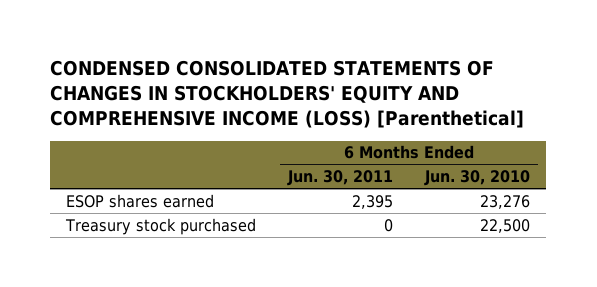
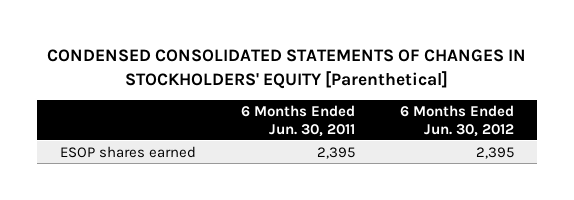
- CONDENSED CONSOLIDATED STATEMENTS OF CHANGES IN STOCKHOLDERS' EQUITY AND COMPREHENSIVE INCOME (LOSS) [Parenthetical]
+ CONDENSED CONSOLIDATED STATEMENTS OF CHANGES IN STOCKHOLDERS' EQUITY [Parenthetical]
- | 6 Months Ended Jun. 30, 2011 | 6 Months Ended Jun. 30, 2010
+ | 6 Months Ended Jun. 30, 2011 | 6 Months Ended Jun. 30, 2012
- Treasury stock purchased | 0 | 22,500

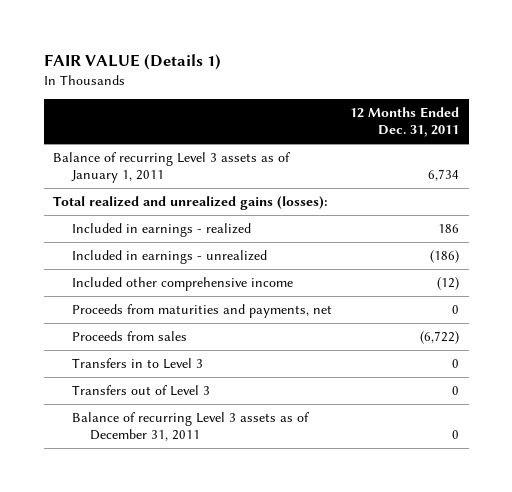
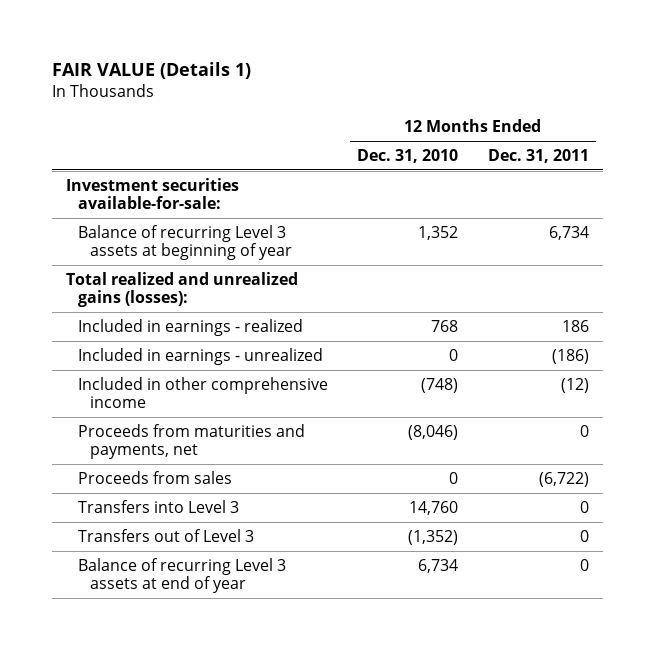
- | 12 Months Ended Dec. 31, 2011
+ | 12 Months Ended Dec. 31, 2010 | 12 Months Ended Dec. 31, 2011
- Balance of recurring Level 3 assets as of January 1, 2011 | 6,734
+ Investment securities available-for-sale:
+ Balance of recurring Level 3 assets at beginning of year | 1,352 | 6,734
- Included other comprehensive income | (12)
+ Included in other comprehensive income | (748) | (12)
- Transfers in to Level 3 | 0
+ Transfers into Level 3 | 14,760 | 0
- Balance of recurring Level 3 assets as of December 31, 2011 | 0
+ Balance of recurring Level 3 assets at end of year | 6,734 | 0

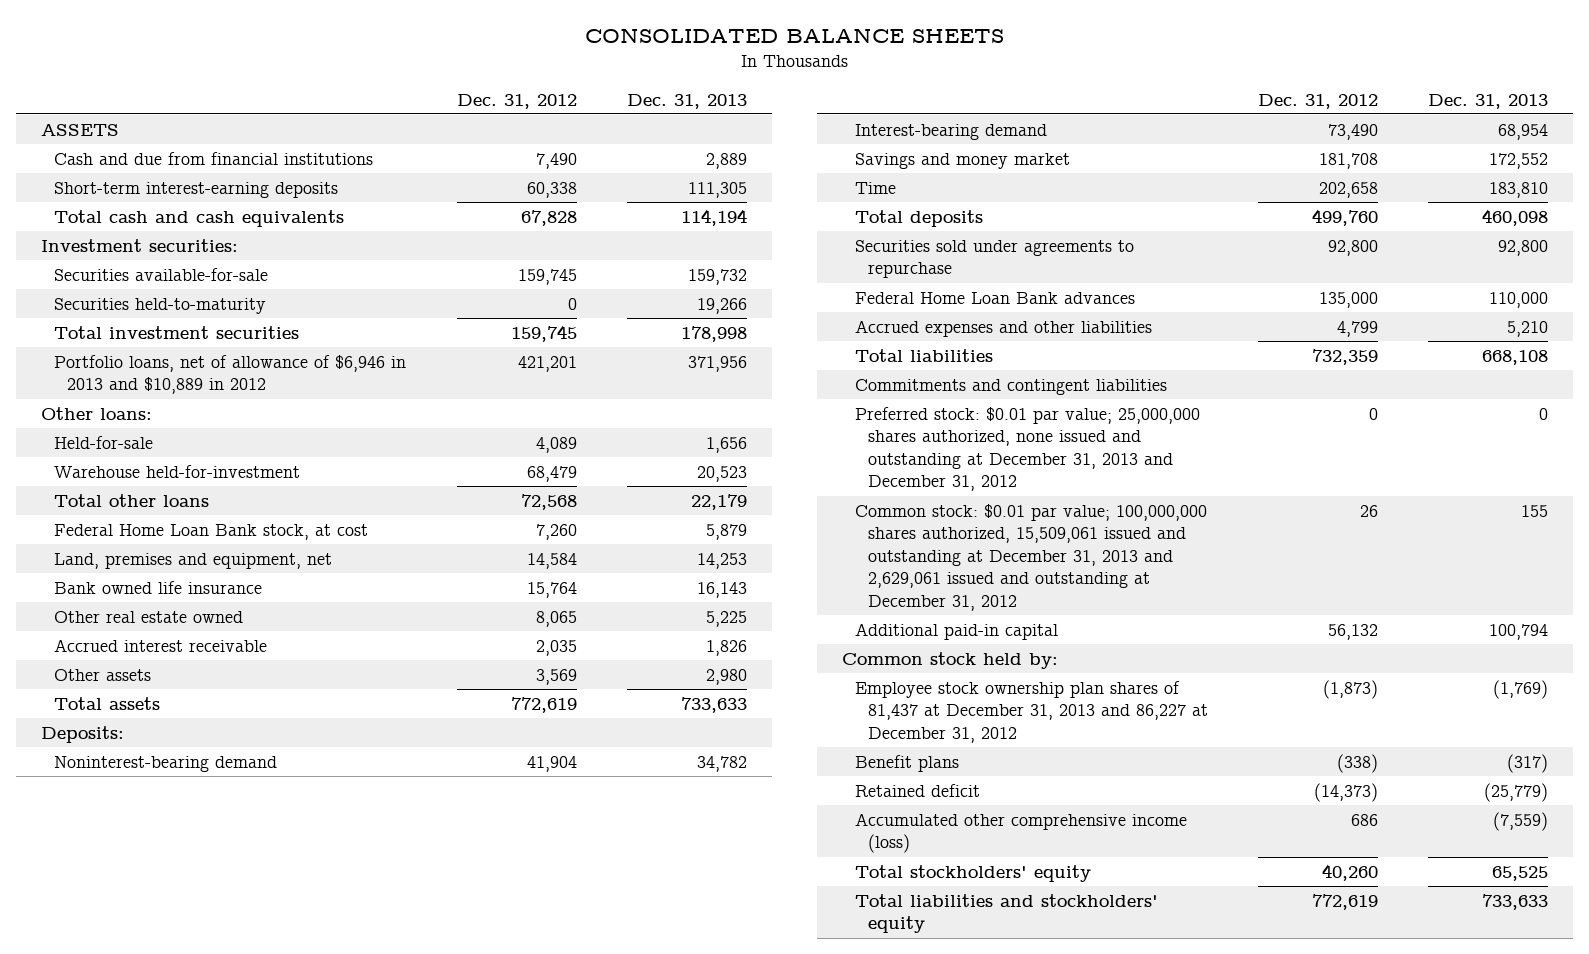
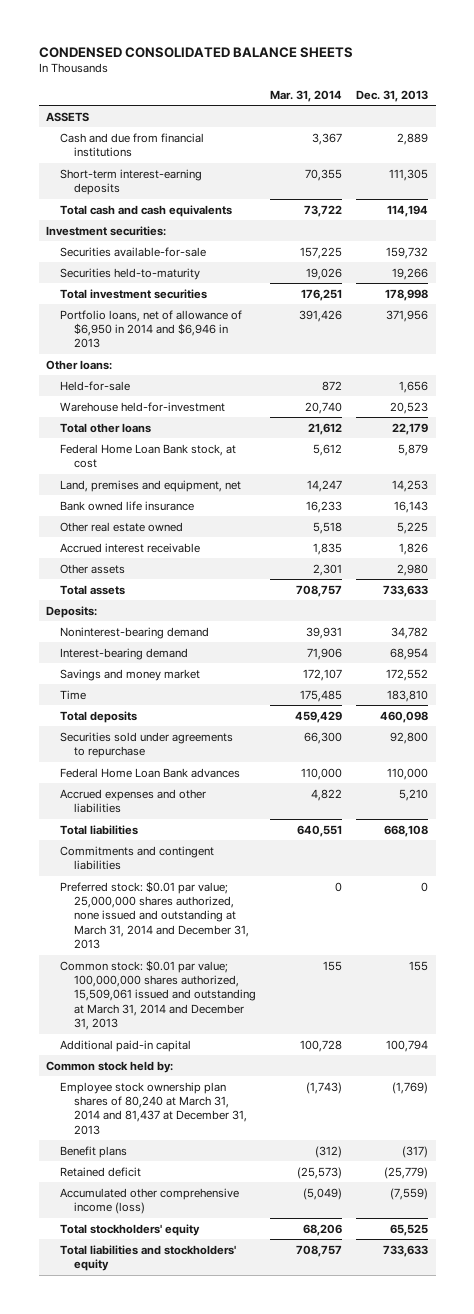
- CONSOLIDATED BALANCE SHEETS
+ CONDENSED CONSOLIDATED BALANCE SHEETS
- | Dec. 31, 2012 | Dec. 31, 2013
+ | Mar. 31, 2014 | Dec. 31, 2013
- Portfolio loans, net of allowance of $6,946 in 2013 and $10,889 in 2012 | 421,201 | 371,956
+ Portfolio loans, net of allowance of $6,950 in 2014 and $6,946 in 2013 | 391,426 | 371,956
- Preferred stock: $0.01 par value; 25,000,000 shares authorized, none issued and outstanding at December 31, 2013 and December 31, 2012 | 0 | 0
- Common stock: $0.01 par value; 100,000,000 shares authorized, 15,509,061 issued and outstanding at December 31, 2013 and 2,629,061 issued and outstanding at December 31, 2012 | 26 | 155
+ Preferred stock: $0.01 par value; 25,000,000 shares authorized, none issued and outstanding at March 31, 2014 and December 31, 2013 | 0 | 0
+ Common stock: $0.01 par value; 100,000,000 shares authorized, 15,509,061 issued and outstanding at March 31, 2014 and December 31, 2013 | 155 | 155
- Employee stock ownership plan shares of 81,437 at December 31, 2013 and 86,227 at December 31, 2012 | (1,873) | (1,769)
+ Employee stock ownership plan shares of 80,240 at March 31, 2014 and 81,437 at December 31, 2013 | (1,743) | (1,769)

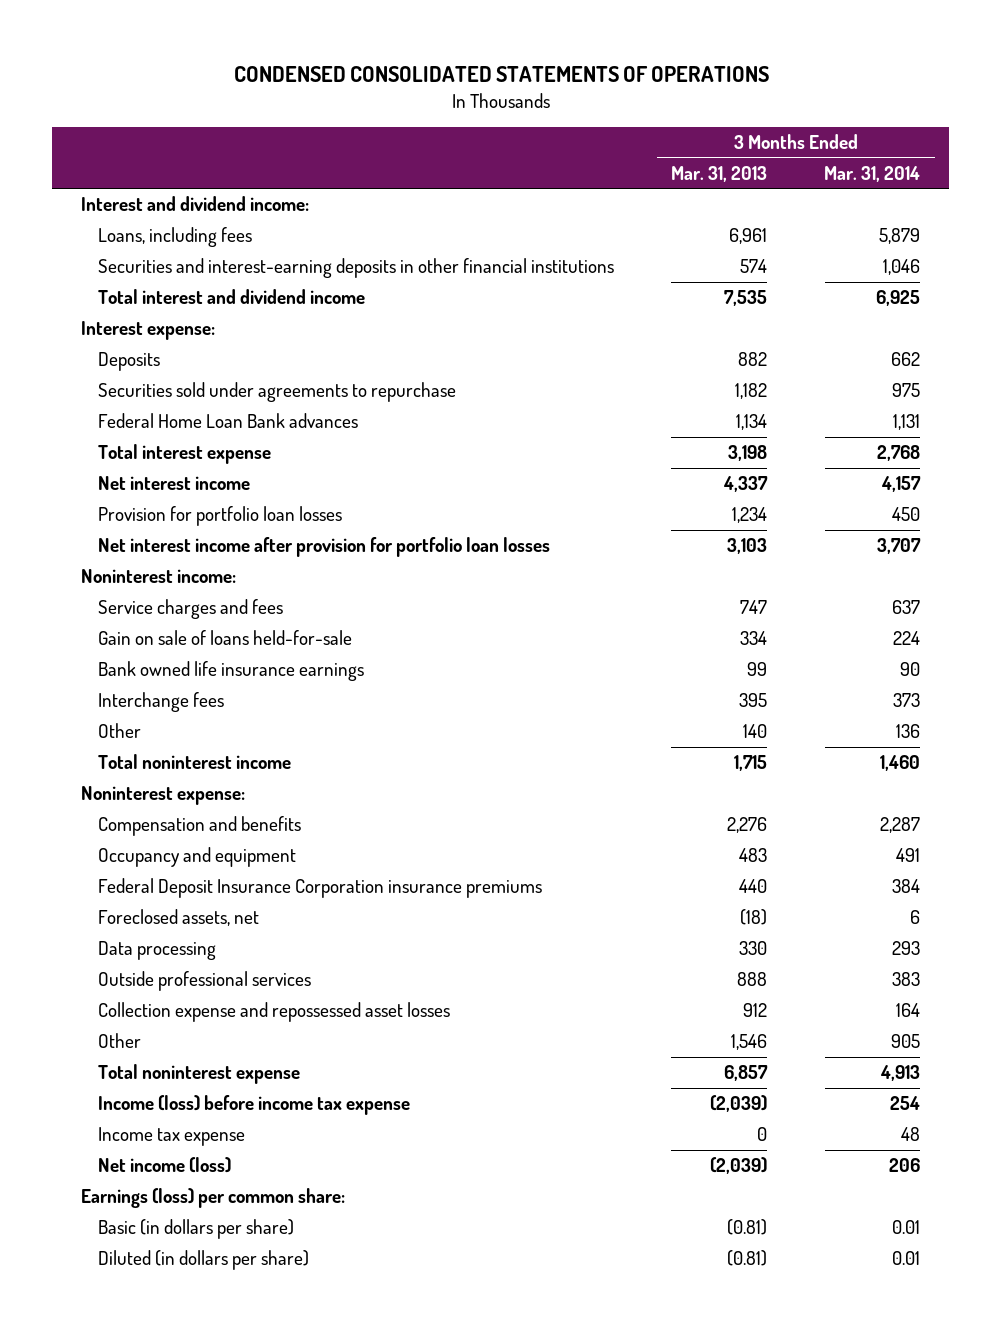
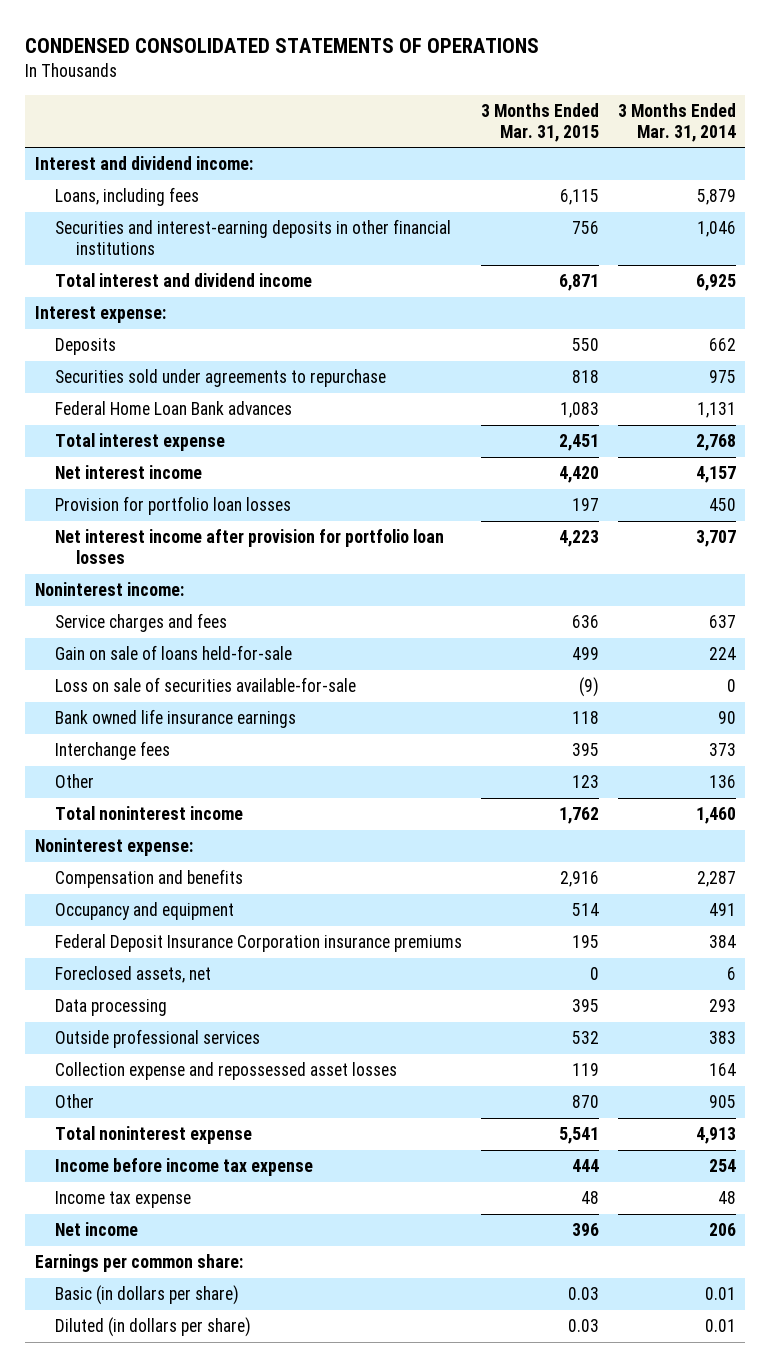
- | 3 Months Ended Mar. 31, 2013 | 3 Months Ended Mar. 31, 2014
+ | 3 Months Ended Mar. 31, 2015 | 3 Months Ended Mar. 31, 2014
+ Loss on sale of securities available-for-sale | (9) | 0
- Income (loss) before income tax expense | (2,039) | 254
+ Income before income tax expense | 444 | 254
- Net income (loss) | (2,039) | 206
- Earnings (loss) per common share:
+ Net income | 396 | 206
+ Earnings per common share:

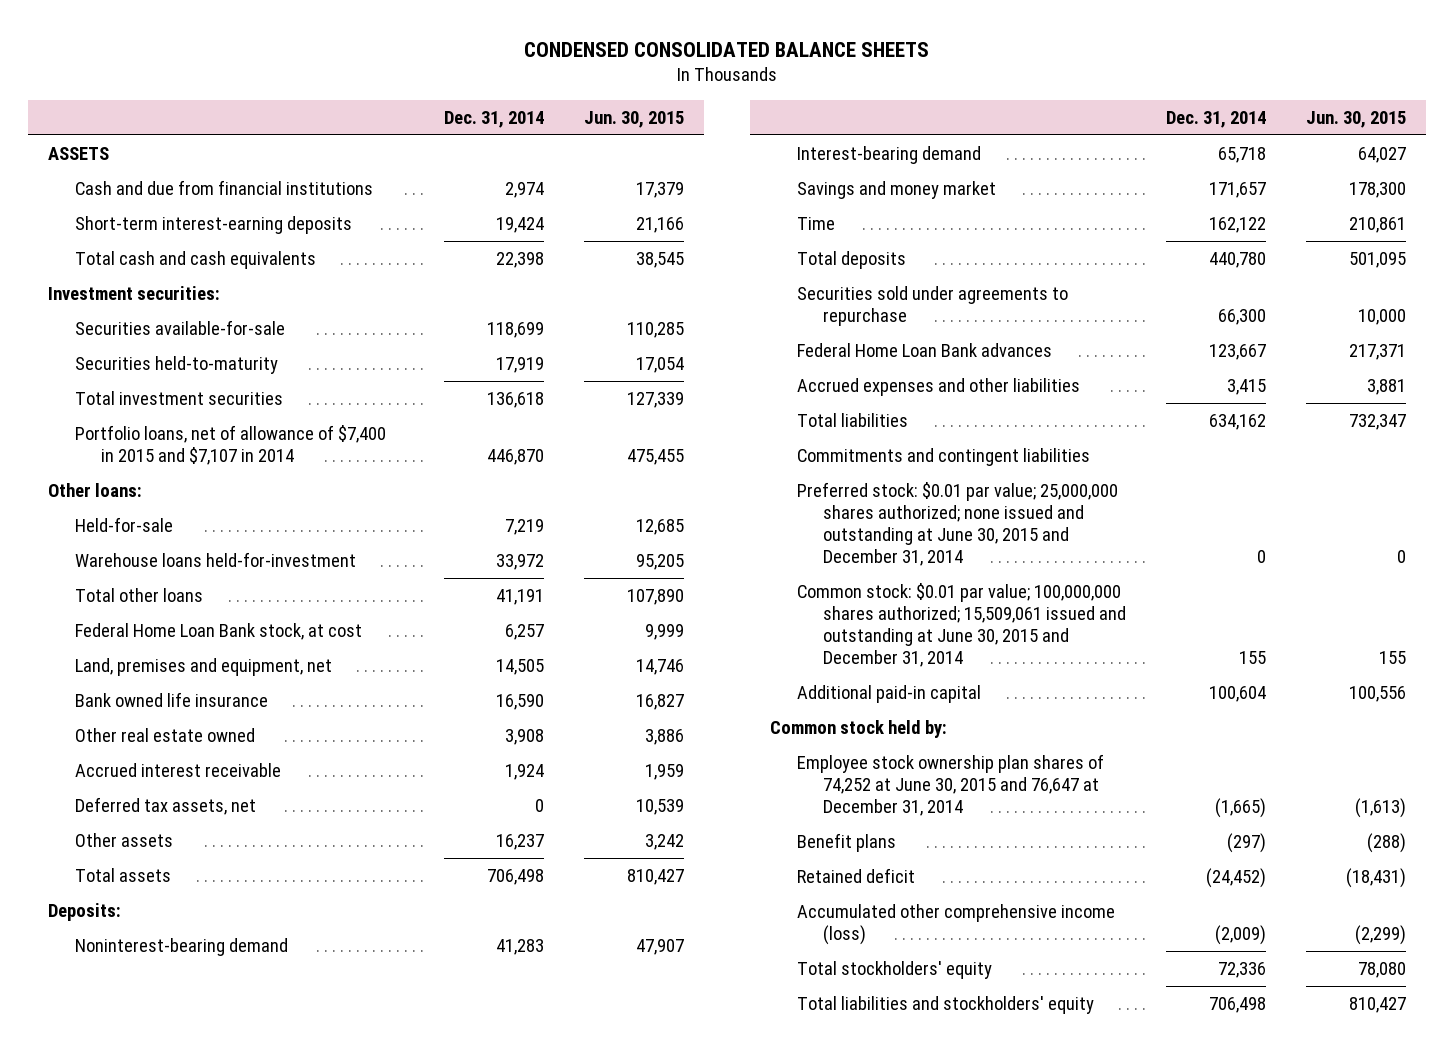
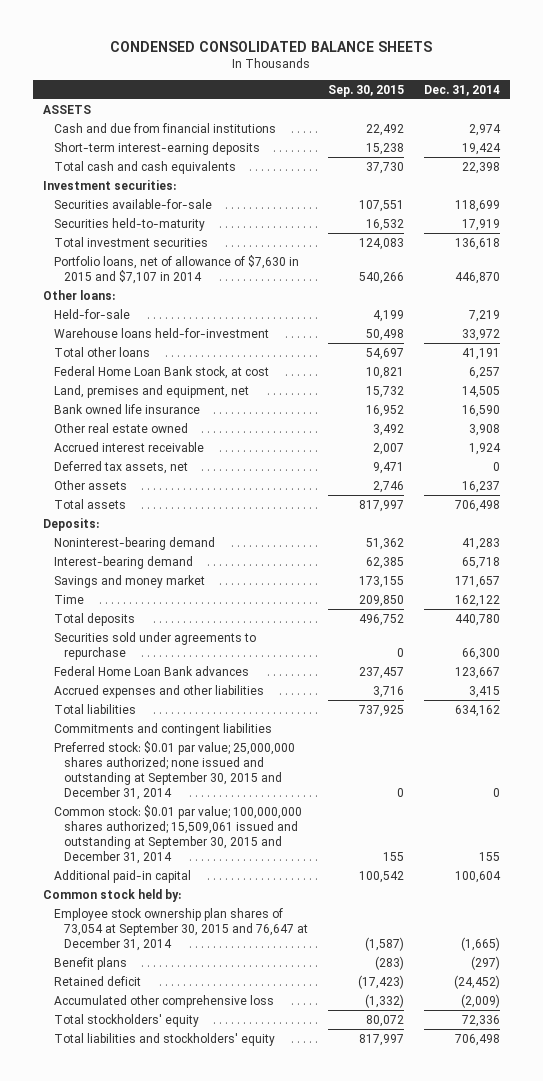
- | Dec. 31, 2014 | Jun. 30, 2015
+ | Sep. 30, 2015 | Dec. 31, 2014
- Portfolio loans, net of allowance of $7,400 in 2015 and $7,107 in 2014 | 446,870 | 475,455
+ Portfolio loans, net of allowance of $7,630 in 2015 and $7,107 in 2014 | 540,266 | 446,870
- Preferred stock: $0.01 par value; 25,000,000 shares authorized; none issued and outstanding at June 30, 2015 and December 31, 2014 | 0 | 0
- Common stock: $0.01 par value; 100,000,000 shares authorized; 15,509,061 issued and outstanding at June 30, 2015 and December 31, 2014 | 155 | 155
+ Preferred stock: $0.01 par value; 25,000,000 shares authorized; none issued and outstanding at September 30, 2015 and December 31, 2014 | 0 | 0
+ Common stock: $0.01 par value; 100,000,000 shares authorized; 15,509,061 issued and outstanding at September 30, 2015 and December 31, 2014 | 155 | 155
- Employee stock ownership plan shares of 74,252 at June 30, 2015 and 76,647 at December 31, 2014 | (1,665) | (1,613)
+ Employee stock ownership plan shares of 73,054 at September 30, 2015 and 76,647 at December 31, 2014 | (1,587) | (1,665)
- Accumulated other comprehensive income (loss) | (2,009) | (2,299)
+ Accumulated other comprehensive loss | (1,332) | (2,009)

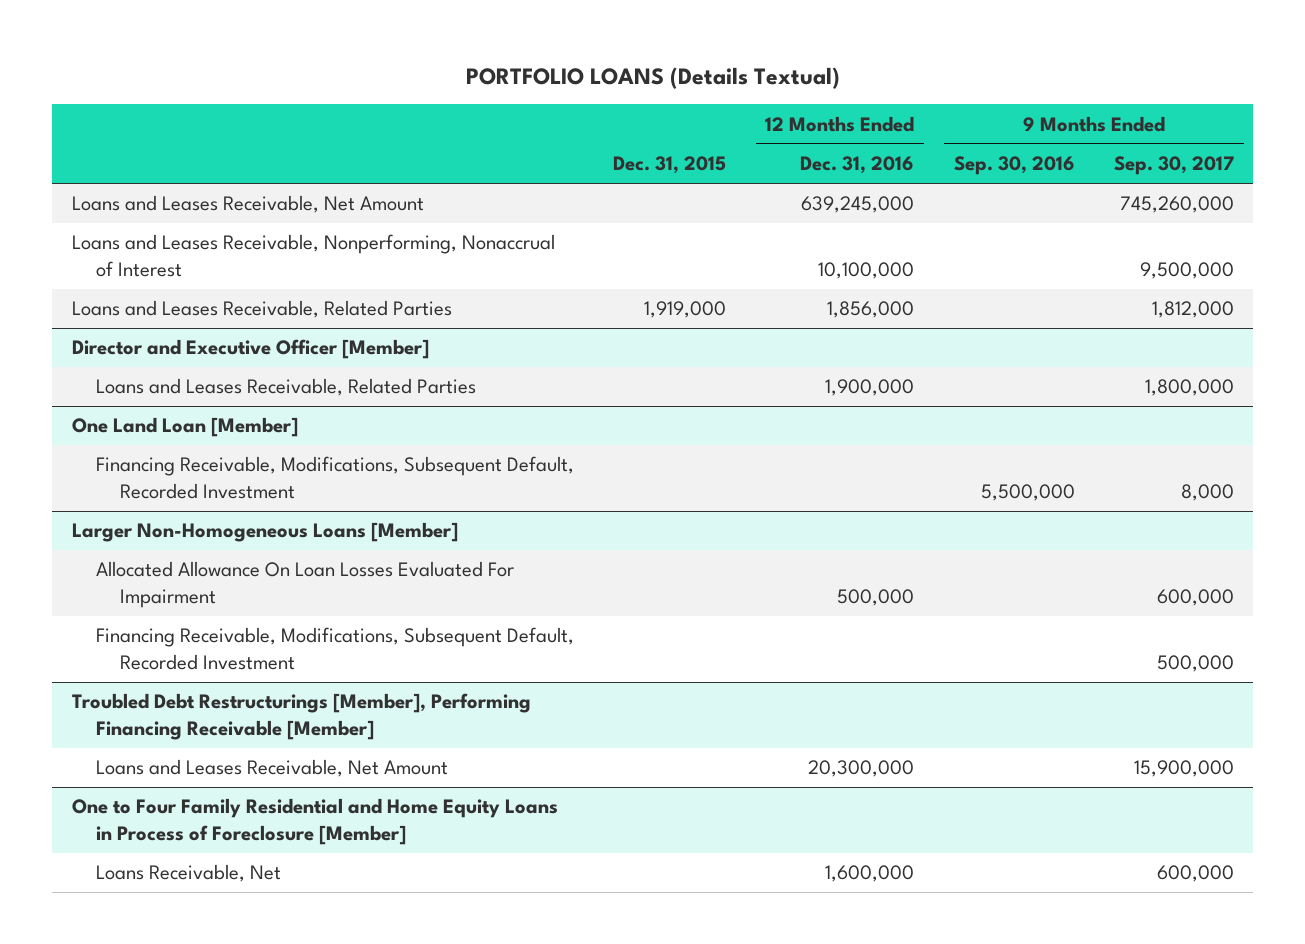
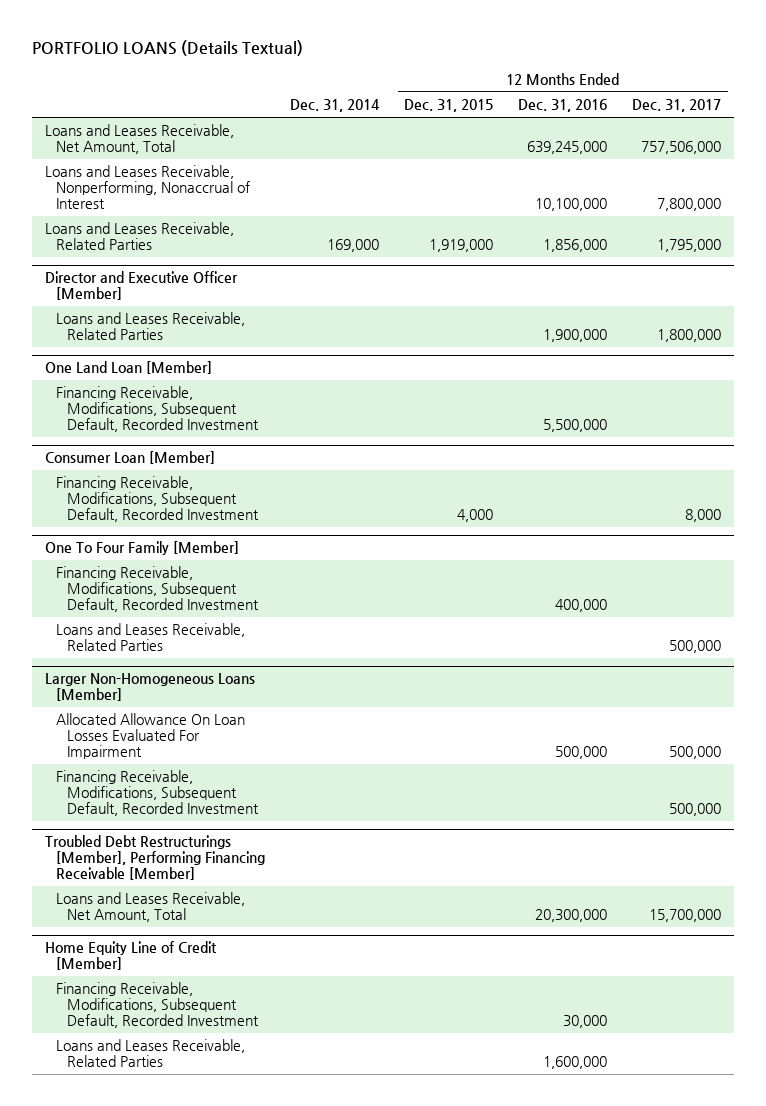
- | Dec. 31, 2015 | 12 Months Ended Dec. 31, 2016 | 9 Months Ended Sep. 30, 2016 | 9 Months Ended Sep. 30, 2017
+ | Dec. 31, 2014 | 12 Months Ended Dec. 31, 2015 | 12 Months Ended Dec. 31, 2016 | 12 Months Ended Dec. 31, 2017
- Loans and Leases Receivable, Net Amount | | 639,245,000 | | 745,260,000
+ Loans and Leases Receivable, Net Amount, Total | | | 639,245,000 | 757,506,000
@ One Land Loan [Member]
+ Financing Receivable, Modifications, Subsequent Default, Recorded Investment | | | 5,500,000 |
+ Consumer Loan [Member]
+ One To Four Family [Member]
+ Financing Receivable, Modifications, Subsequent Default, Recorded Investment | | | 400,000 |
+ Loans and Leases Receivable, Related Parties | | | | 500,000
@ Troubled Debt Restructurings [Member], Performing Financing Receivable [Member]
- Loans and Leases Receivable, Net Amount | | 20,300,000 | | 15,900,000
- One to Four Family Residential and Home Equity Loans in Process of Foreclosure [Member]
- Loans Receivable, Net | | 1,600,000 | | 600,000
@ Troubled Debt Restructurings [Member], Performing Financing Receivable [Member]
+ Loans and Leases Receivable, Net Amount, Total | | | 20,300,000 | 15,700,000
+ Home Equity Line of Credit [Member]
+ Financing Receivable, Modifications, Subsequent Default, Recorded Investment | | | 30,000 |
+ Loans and Leases Receivable, Related Parties | | | 1,600,000 |

